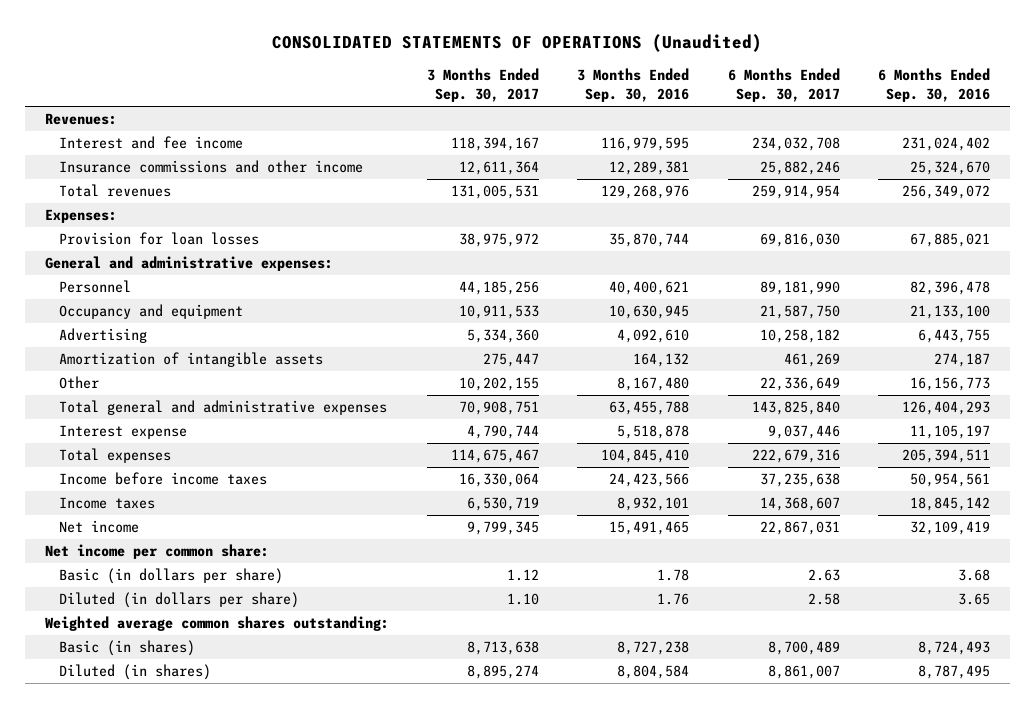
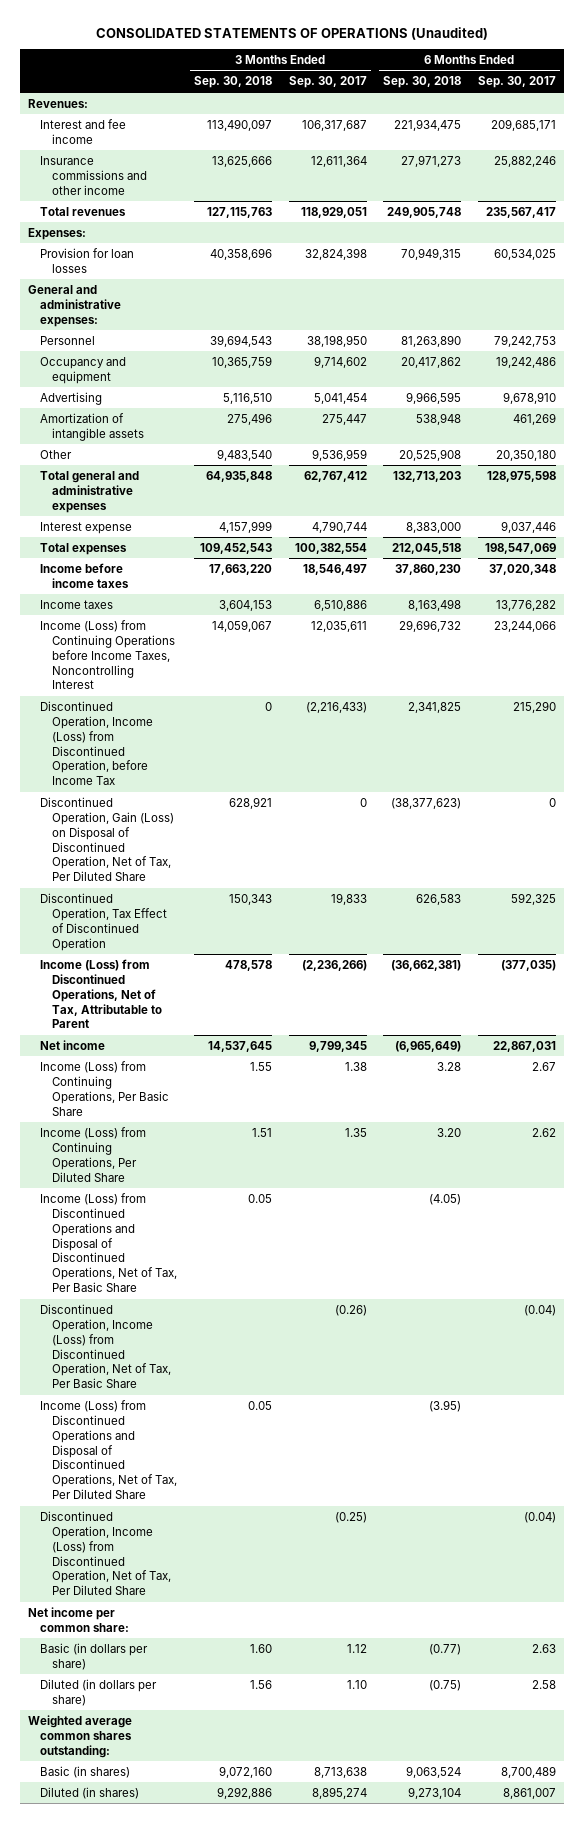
- | 3 Months Ended Sep. 30, 2017 | 3 Months Ended Sep. 30, 2016 | 6 Months Ended Sep. 30, 2017 | 6 Months Ended Sep. 30, 2016
+ | 3 Months Ended Sep. 30, 2018 | 3 Months Ended Sep. 30, 2017 | 6 Months Ended Sep. 30, 2018 | 6 Months Ended Sep. 30, 2017
- Interest and fee income | 118,394,167 | 116,979,595 | 234,032,708 | 231,024,402
+ Interest and fee income | 113,490,097 | 106,317,687 | 221,934,475 | 209,685,171
- Total revenues | 131,005,531 | 129,268,976 | 259,914,954 | 256,349,072
+ Total revenues | 127,115,763 | 118,929,051 | 249,905,748 | 235,567,417
- Provision for loan losses | 38,975,972 | 35,870,744 | 69,816,030 | 67,885,021
+ Provision for loan losses | 40,358,696 | 32,824,398 | 70,949,315 | 60,534,025
- Personnel | 44,185,256 | 40,400,621 | 89,181,990 | 82,396,478
- Occupancy and equipment | 10,911,533 | 10,630,945 | 21,587,750 | 21,133,100
- Advertising | 5,334,360 | 4,092,610 | 10,258,182 | 6,443,755
+ Personnel | 39,694,543 | 38,198,950 | 81,263,890 | 79,242,753
+ Occupancy and equipment | 10,365,759 | 9,714,602 | 20,417,862 | 19,242,486
+ Advertising | 5,116,510 | 5,041,454 | 9,966,595 | 9,678,910
- Other | 10,202,155 | 8,167,480 | 22,336,649 | 16,156,773
- Total general and administrative expenses | 70,908,751 | 63,455,788 | 143,825,840 | 126,404,293
+ Other | 9,483,540 | 9,536,959 | 20,525,908 | 20,350,180
+ Total general and administrative expenses | 64,935,848 | 62,767,412 | 132,713,203 | 128,975,598
- Total expenses | 114,675,467 | 104,845,410 | 222,679,316 | 205,394,511
- Income before income taxes | 16,330,064 | 24,423,566 | 37,235,638 | 50,954,561
- Income taxes | 6,530,719 | 8,932,101 | 14,368,607 | 18,845,142
+ Total expenses | 109,452,543 | 100,382,554 | 212,045,518 | 198,547,069
+ Income before income taxes | 17,663,220 | 18,546,497 | 37,860,230 | 37,020,348
+ Income taxes | 3,604,153 | 6,510,886 | 8,163,498 | 13,776,282
+ Income (Loss) from Continuing Operations before Income Taxes, Noncontrolling Interest | 14,059,067 | 12,035,611 | 29,696,732 | 23,244,066
+ Discontinued Operation, Income (Loss) from Discontinued Operation, before Income Tax | 0 | (2,216,433) | 2,341,825 | 215,290
+ Discontinued Operation, Gain (Loss) on Disposal of Discontinued Operation, Net of Tax, Per Diluted Share | 628,921 | 0 | (38,377,623) | 0
+ Discontinued Operation, Tax Effect of Discontinued Operation | 150,343 | 19,833 | 626,583 | 592,325
+ Income (Loss) from Discontinued Operations, Net of Tax, Attributable to Parent | 478,578 | (2,236,266) | (36,662,381) | (377,035)
+ Income (Loss) from Continuing Operations, Per Basic Share | 1.55 | 1.38 | 3.28 | 2.67
+ Income (Loss) from Continuing Operations, Per Diluted Share | 1.51 | 1.35 | 3.20 | 2.62
+ Income (Loss) from Discontinued Operations and Disposal of Discontinued Operations, Net of Tax, Per Basic Share | 0.05 | | (4.05) |
+ Discontinued Operation, Income (Loss) from Discontinued Operation, Net of Tax, Per Basic Share | | (0.26) | | (0.04)
+ Income (Loss) from Discontinued Operations and Disposal of Discontinued Operations, Net of Tax, Per Diluted Share | 0.05 | | (3.95) |
+ Discontinued Operation, Income (Loss) from Discontinued Operation, Net of Tax, Per Diluted Share | | (0.25) | | (0.04)

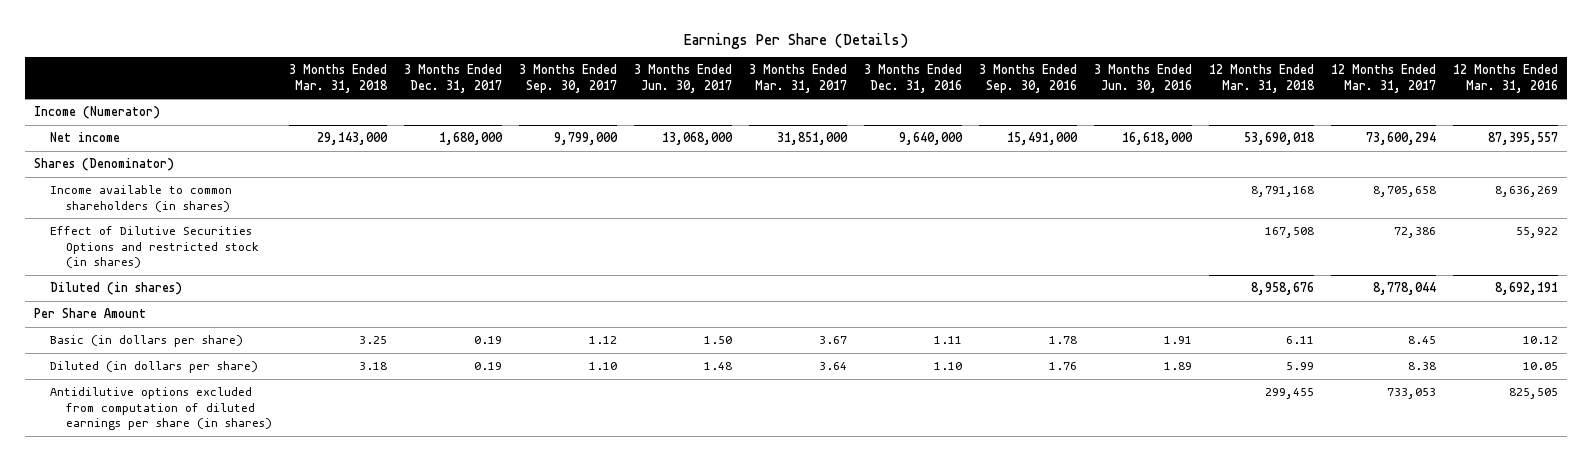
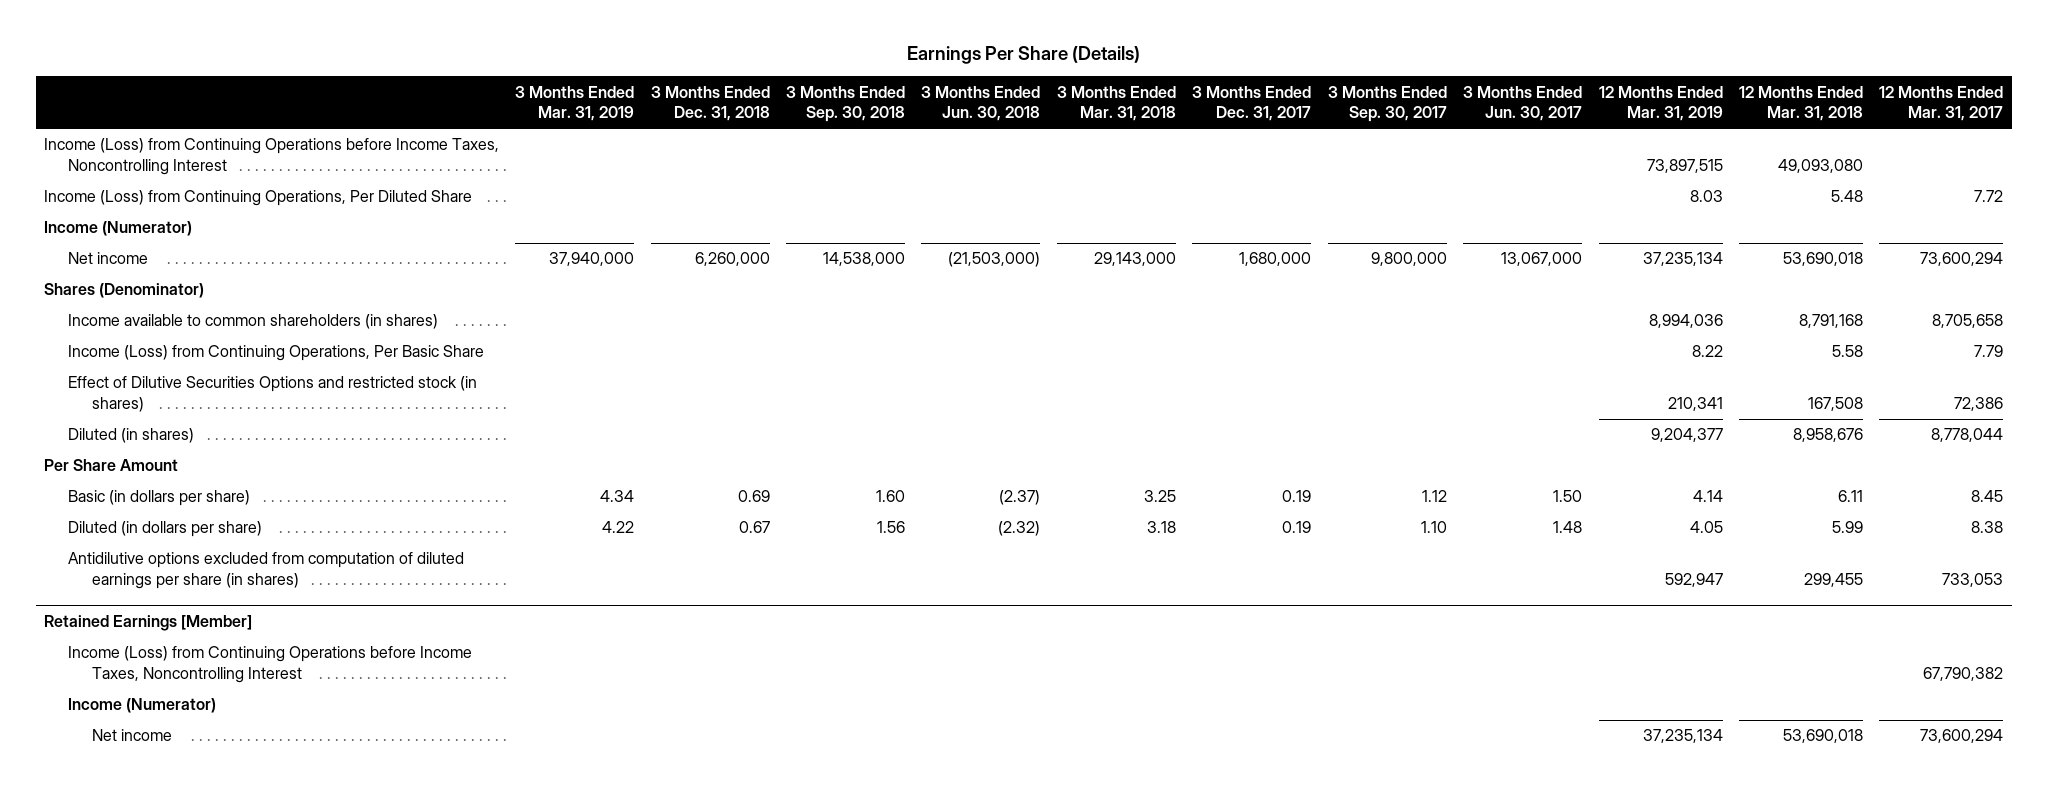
- | 3 Months Ended Mar. 31, 2018 | 3 Months Ended Dec. 31, 2017 | 3 Months Ended Sep. 30, 2017 | 3 Months Ended Jun. 30, 2017 | 3 Months Ended Mar. 31, 2017 | 3 Months Ended Dec. 31, 2016 | 3 Months Ended Sep. 30, 2016 | 3 Months Ended Jun. 30, 2016 | 12 Months Ended Mar. 31, 2018 | 12 Months Ended Mar. 31, 2017 | 12 Months Ended Mar. 31, 2016
+ | 3 Months Ended Mar. 31, 2019 | 3 Months Ended Dec. 31, 2018 | 3 Months Ended Sep. 30, 2018 | 3 Months Ended Jun. 30, 2018 | 3 Months Ended Mar. 31, 2018 | 3 Months Ended Dec. 31, 2017 | 3 Months Ended Sep. 30, 2017 | 3 Months Ended Jun. 30, 2017 | 12 Months Ended Mar. 31, 2019 | 12 Months Ended Mar. 31, 2018 | 12 Months Ended Mar. 31, 2017
+ Income (Loss) from Continuing Operations before Income Taxes, Noncontrolling Interest | | | | | | | | | 73,897,515 | 49,093,080 |
+ Income (Loss) from Continuing Operations, Per Diluted Share | | | | | | | | | 8.03 | 5.48 | 7.72
- Net income | 29,143,000 | 1,680,000 | 9,799,000 | 13,068,000 | 31,851,000 | 9,640,000 | 15,491,000 | 16,618,000 | 53,690,018 | 73,600,294 | 87,395,557
+ Net income | 37,940,000 | 6,260,000 | 14,538,000 | (21,503,000) | 29,143,000 | 1,680,000 | 9,800,000 | 13,067,000 | 37,235,134 | 53,690,018 | 73,600,294
+ Income (Loss) from Continuing Operations, Per Basic Share | | | | | | | | | 8.22 | 5.58 | 7.79
+ Retained Earnings [Member]
+ Income (Loss) from Continuing Operations before Income Taxes, Noncontrolling Interest | | | | | | | | | | | 67,790,382
+ Income (Numerator)
+ Net income | | | | | | | | | 37,235,134 | 53,690,018 | 73,600,294

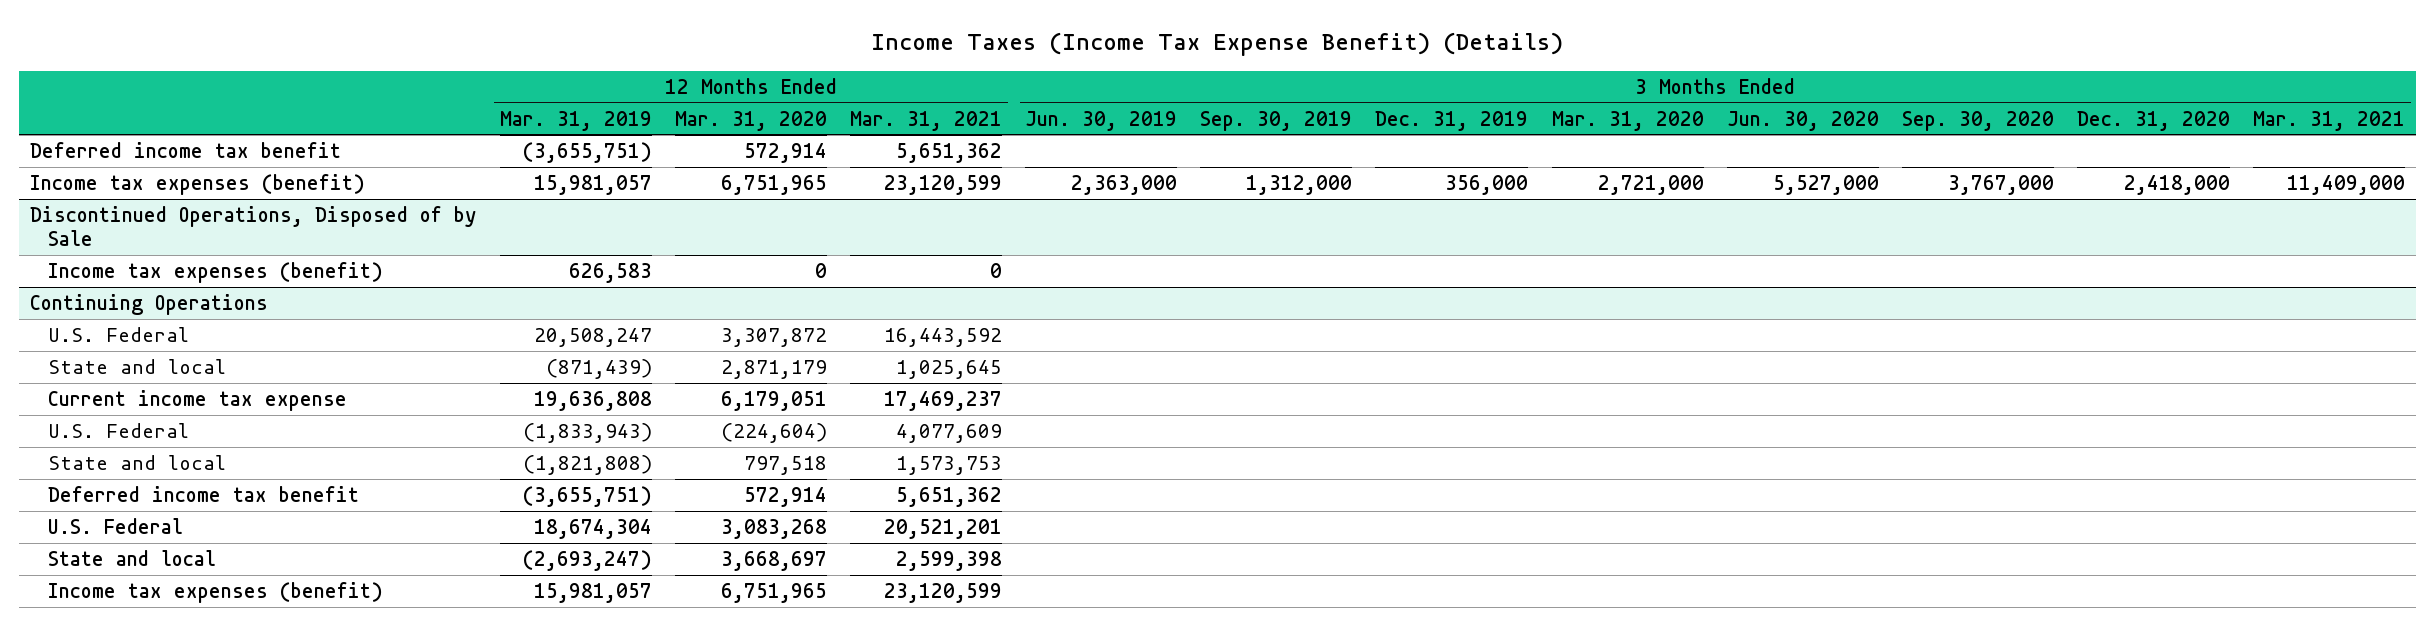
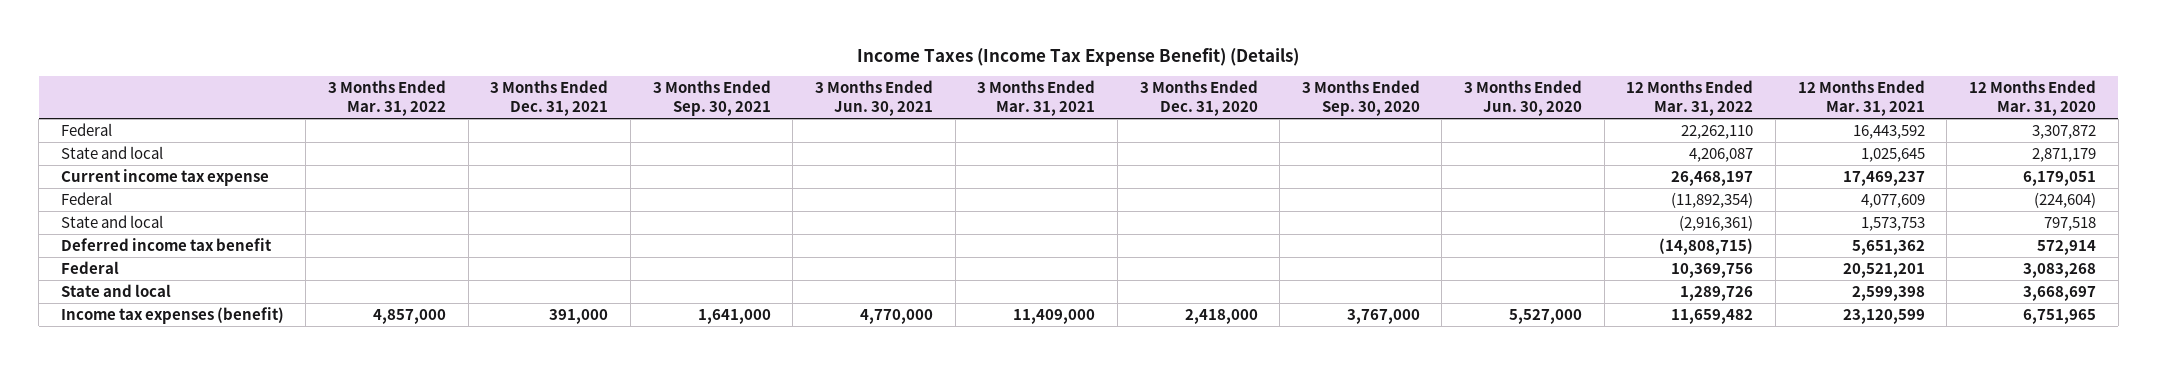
- | 12 Months Ended Mar. 31, 2019 | 12 Months Ended Mar. 31, 2020 | 12 Months Ended Mar. 31, 2021 | 3 Months Ended Jun. 30, 2019 | 3 Months Ended Sep. 30, 2019 | 3 Months Ended Dec. 31, 2019 | 3 Months Ended Mar. 31, 2020 | 3 Months Ended Jun. 30, 2020 | 3 Months Ended Sep. 30, 2020 | 3 Months Ended Dec. 31, 2020 | 3 Months Ended Mar. 31, 2021
+ | 3 Months Ended Mar. 31, 2022 | 3 Months Ended Dec. 31, 2021 | 3 Months Ended Sep. 30, 2021 | 3 Months Ended Jun. 30, 2021 | 3 Months Ended Mar. 31, 2021 | 3 Months Ended Dec. 31, 2020 | 3 Months Ended Sep. 30, 2020 | 3 Months Ended Jun. 30, 2020 | 12 Months Ended Mar. 31, 2022 | 12 Months Ended Mar. 31, 2021 | 12 Months Ended Mar. 31, 2020
- Deferred income tax benefit | (3,655,751) | 572,914 | 5,651,362 | | | | | | | |
- Discontinued Operations, Disposed of by Sale
- Income tax expenses (benefit) | 626,583 | 0 | 0 | | | | | | | |
- Continuing Operations
- U.S. Federal | 20,508,247 | 3,307,872 | 16,443,592 | | | | | | | |
+ Federal | | | | | | | | | 22,262,110 | 16,443,592 | 3,307,872
- U.S. Federal | (1,833,943) | (224,604) | 4,077,609 | | | | | | | |
+ Federal | | | | | | | | | (11,892,354) | 4,077,609 | (224,604)
- U.S. Federal | 18,674,304 | 3,083,268 | 20,521,201 | | | | | | | |
+ Federal | | | | | | | | | 10,369,756 | 20,521,201 | 3,083,268
- Income tax expenses (benefit) | 15,981,057 | 6,751,965 | 23,120,599 | | | | | | | |
moved down: Income tax expenses (benefit) | 4,857,000 | 391,000 | 1,641,000 | 4,770,000 | 11,409,000 | 2,418,000 | 3,767,000 | 5,527,000 | 11,659,482 | 23,120,599 | 6,751,965

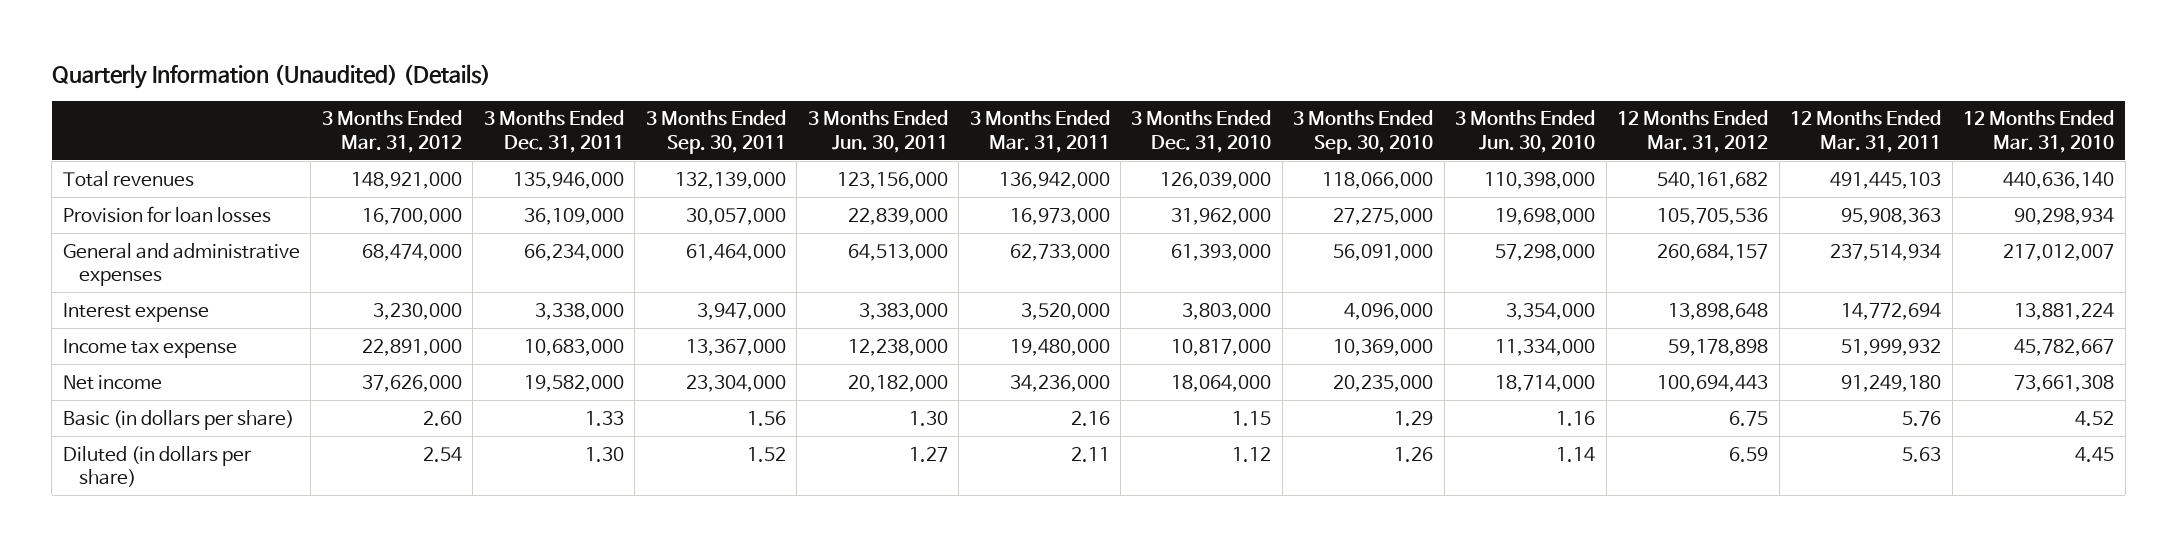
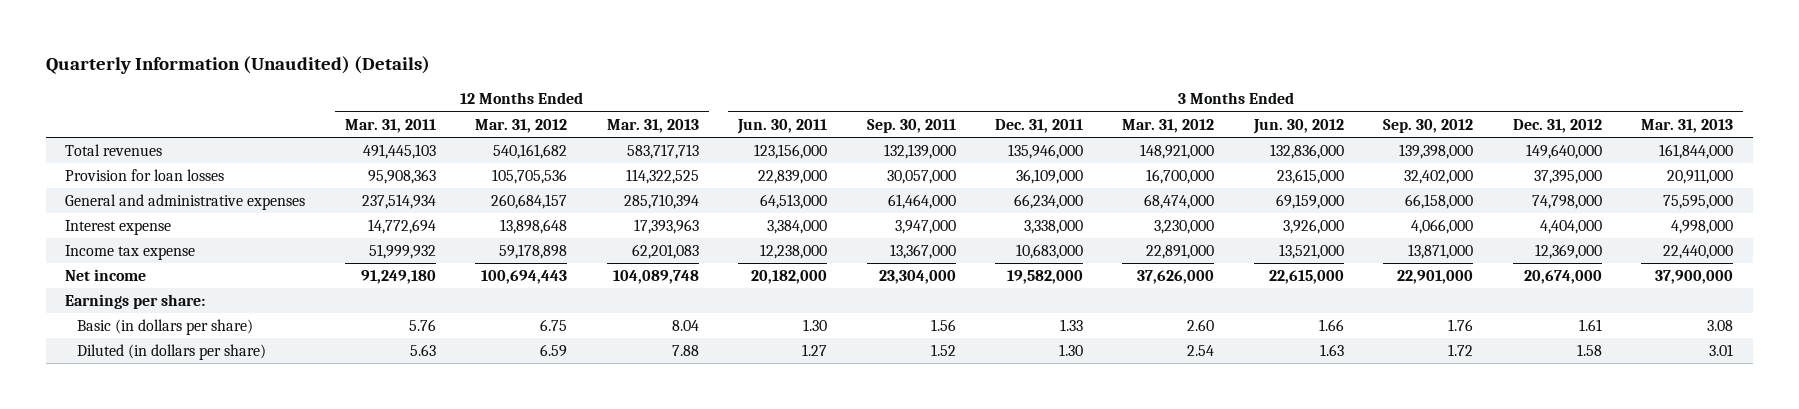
- | 3 Months Ended Mar. 31, 2012 | 3 Months Ended Dec. 31, 2011 | 3 Months Ended Sep. 30, 2011 | 3 Months Ended Jun. 30, 2011 | 3 Months Ended Mar. 31, 2011 | 3 Months Ended Dec. 31, 2010 | 3 Months Ended Sep. 30, 2010 | 3 Months Ended Jun. 30, 2010 | 12 Months Ended Mar. 31, 2012 | 12 Months Ended Mar. 31, 2011 | 12 Months Ended Mar. 31, 2010
+ | 12 Months Ended Mar. 31, 2011 | 12 Months Ended Mar. 31, 2012 | 12 Months Ended Mar. 31, 2013 | 3 Months Ended Jun. 30, 2011 | 3 Months Ended Sep. 30, 2011 | 3 Months Ended Dec. 31, 2011 | 3 Months Ended Mar. 31, 2012 | 3 Months Ended Jun. 30, 2012 | 3 Months Ended Sep. 30, 2012 | 3 Months Ended Dec. 31, 2012 | 3 Months Ended Mar. 31, 2013
- Interest expense | 3,230,000 | 3,338,000 | 3,947,000 | 3,383,000 | 3,520,000 | 3,803,000 | 4,096,000 | 3,354,000 | 13,898,648 | 14,772,694 | 13,881,224
+ Interest expense | 14,772,694 | 13,898,648 | 17,393,963 | 3,384,000 | 3,947,000 | 3,338,000 | 3,230,000 | 3,926,000 | 4,066,000 | 4,404,000 | 4,998,000
+ Earnings per share:

